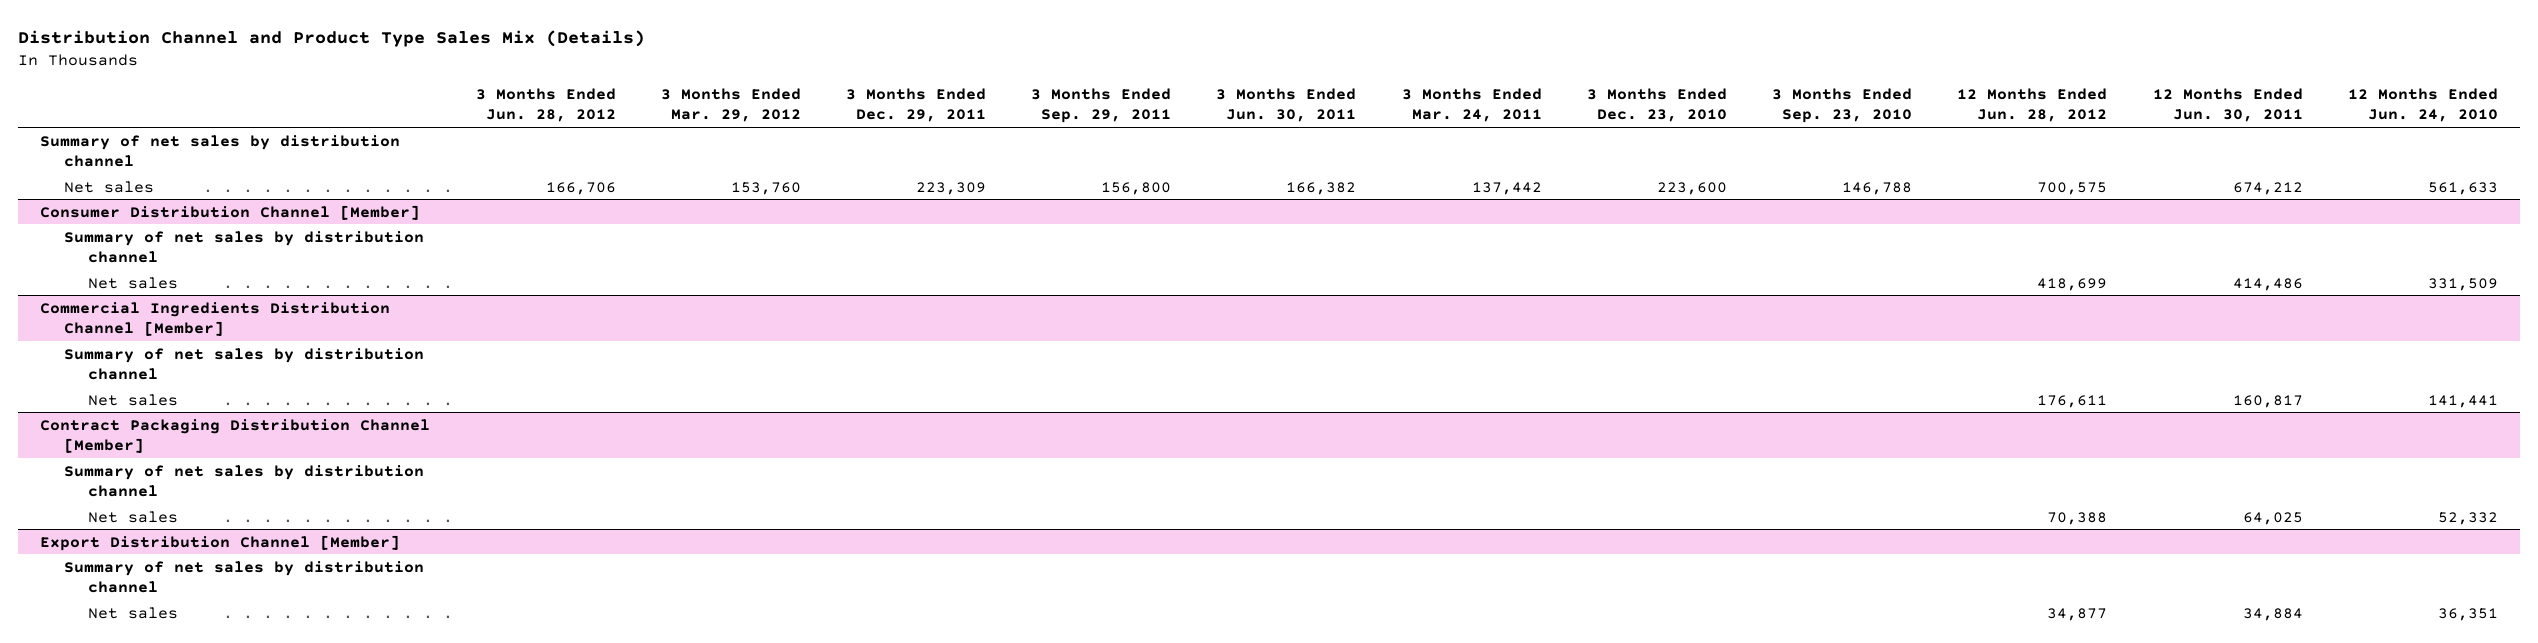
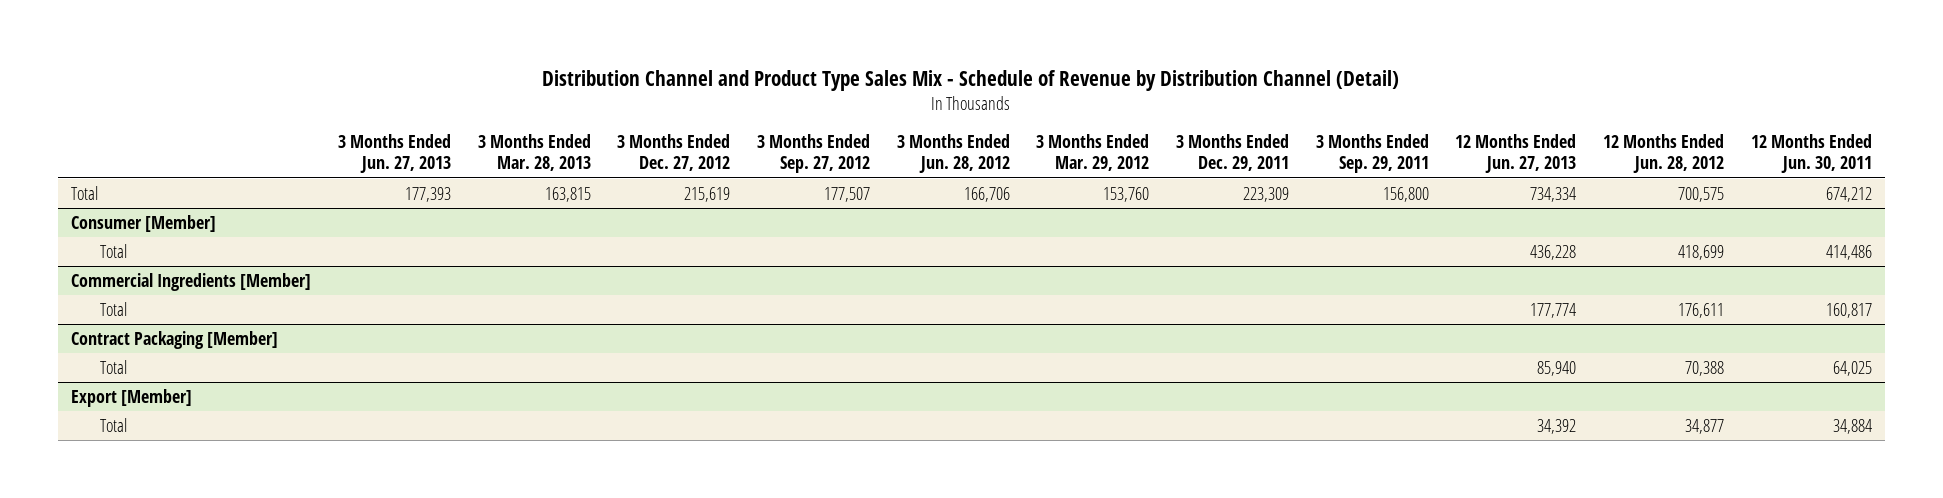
- Distribution Channel and Product Type Sales Mix (Details)
+ Distribution Channel and Product Type Sales Mix - Schedule of Revenue by Distribution Channel (Detail)
- | 3 Months Ended Jun. 28, 2012 | 3 Months Ended Mar. 29, 2012 | 3 Months Ended Dec. 29, 2011 | 3 Months Ended Sep. 29, 2011 | 3 Months Ended Jun. 30, 2011 | 3 Months Ended Mar. 24, 2011 | 3 Months Ended Dec. 23, 2010 | 3 Months Ended Sep. 23, 2010 | 12 Months Ended Jun. 28, 2012 | 12 Months Ended Jun. 30, 2011 | 12 Months Ended Jun. 24, 2010
+ | 3 Months Ended Jun. 27, 2013 | 3 Months Ended Mar. 28, 2013 | 3 Months Ended Dec. 27, 2012 | 3 Months Ended Sep. 27, 2012 | 3 Months Ended Jun. 28, 2012 | 3 Months Ended Mar. 29, 2012 | 3 Months Ended Dec. 29, 2011 | 3 Months Ended Sep. 29, 2011 | 12 Months Ended Jun. 27, 2013 | 12 Months Ended Jun. 28, 2012 | 12 Months Ended Jun. 30, 2011
- Summary of net sales by distribution channel
- Net sales | 166,706 | 153,760 | 223,309 | 156,800 | 166,382 | 137,442 | 223,600 | 146,788 | 700,575 | 674,212 | 561,633
- Consumer Distribution Channel [Member]
- Summary of net sales by distribution channel
- Net sales | | | | | | | | | 418,699 | 414,486 | 331,509
- Commercial Ingredients Distribution Channel [Member]
- Summary of net sales by distribution channel
- Net sales | | | | | | | | | 176,611 | 160,817 | 141,441
- Contract Packaging Distribution Channel [Member]
- Summary of net sales by distribution channel
- Net sales | | | | | | | | | 70,388 | 64,025 | 52,332
- Export Distribution Channel [Member]
- Summary of net sales by distribution channel
- Net sales | | | | | | | | | 34,877 | 34,884 | 36,351
+ Total | 177,393 | 163,815 | 215,619 | 177,507 | 166,706 | 153,760 | 223,309 | 156,800 | 734,334 | 700,575 | 674,212
+ Consumer [Member]
+ Total | | | | | | | | | 436,228 | 418,699 | 414,486
+ Commercial Ingredients [Member]
+ Total | | | | | | | | | 177,774 | 176,611 | 160,817
+ Contract Packaging [Member]
+ Total | | | | | | | | | 85,940 | 70,388 | 64,025
+ Export [Member]
+ Total | | | | | | | | | 34,392 | 34,877 | 34,884

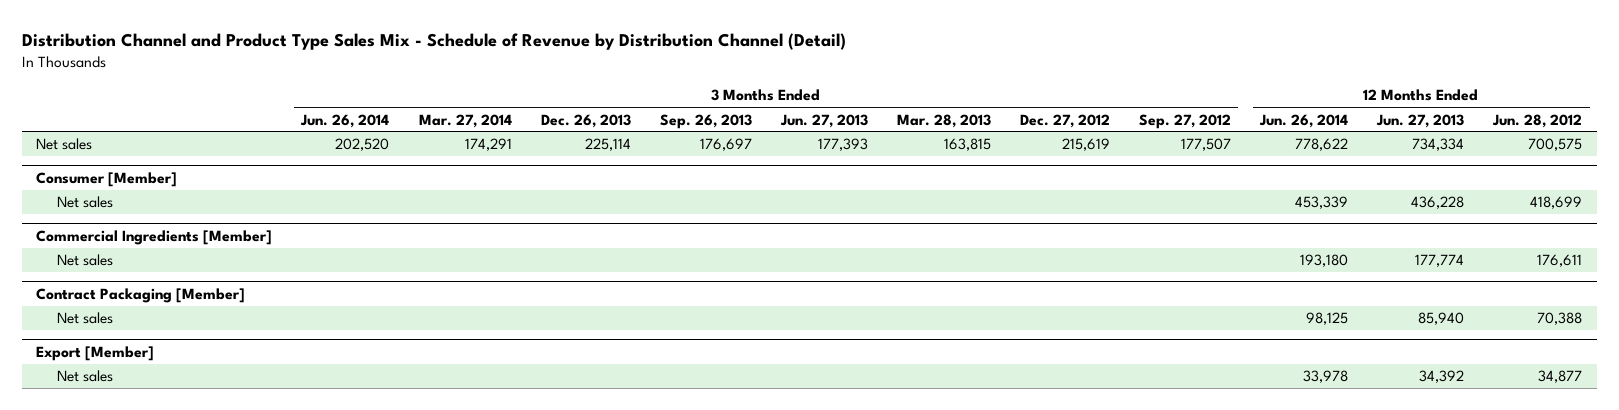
- | 3 Months Ended Jun. 27, 2013 | 3 Months Ended Mar. 28, 2013 | 3 Months Ended Dec. 27, 2012 | 3 Months Ended Sep. 27, 2012 | 3 Months Ended Jun. 28, 2012 | 3 Months Ended Mar. 29, 2012 | 3 Months Ended Dec. 29, 2011 | 3 Months Ended Sep. 29, 2011 | 12 Months Ended Jun. 27, 2013 | 12 Months Ended Jun. 28, 2012 | 12 Months Ended Jun. 30, 2011
+ | 3 Months Ended Jun. 26, 2014 | 3 Months Ended Mar. 27, 2014 | 3 Months Ended Dec. 26, 2013 | 3 Months Ended Sep. 26, 2013 | 3 Months Ended Jun. 27, 2013 | 3 Months Ended Mar. 28, 2013 | 3 Months Ended Dec. 27, 2012 | 3 Months Ended Sep. 27, 2012 | 12 Months Ended Jun. 26, 2014 | 12 Months Ended Jun. 27, 2013 | 12 Months Ended Jun. 28, 2012
- Total | 177,393 | 163,815 | 215,619 | 177,507 | 166,706 | 153,760 | 223,309 | 156,800 | 734,334 | 700,575 | 674,212
+ Net sales | 202,520 | 174,291 | 225,114 | 176,697 | 177,393 | 163,815 | 215,619 | 177,507 | 778,622 | 734,334 | 700,575
@ Consumer [Member]
- Total | | | | | | | | | 436,228 | 418,699 | 414,486
+ Net sales | | | | | | | | | 453,339 | 436,228 | 418,699
@ Commercial Ingredients [Member]
- Total | | | | | | | | | 177,774 | 176,611 | 160,817
+ Net sales | | | | | | | | | 193,180 | 177,774 | 176,611
@ Contract Packaging [Member]
- Total | | | | | | | | | 85,940 | 70,388 | 64,025
+ Net sales | | | | | | | | | 98,125 | 85,940 | 70,388
@ Export [Member]
- Total | | | | | | | | | 34,392 | 34,877 | 34,884
+ Net sales | | | | | | | | | 33,978 | 34,392 | 34,877

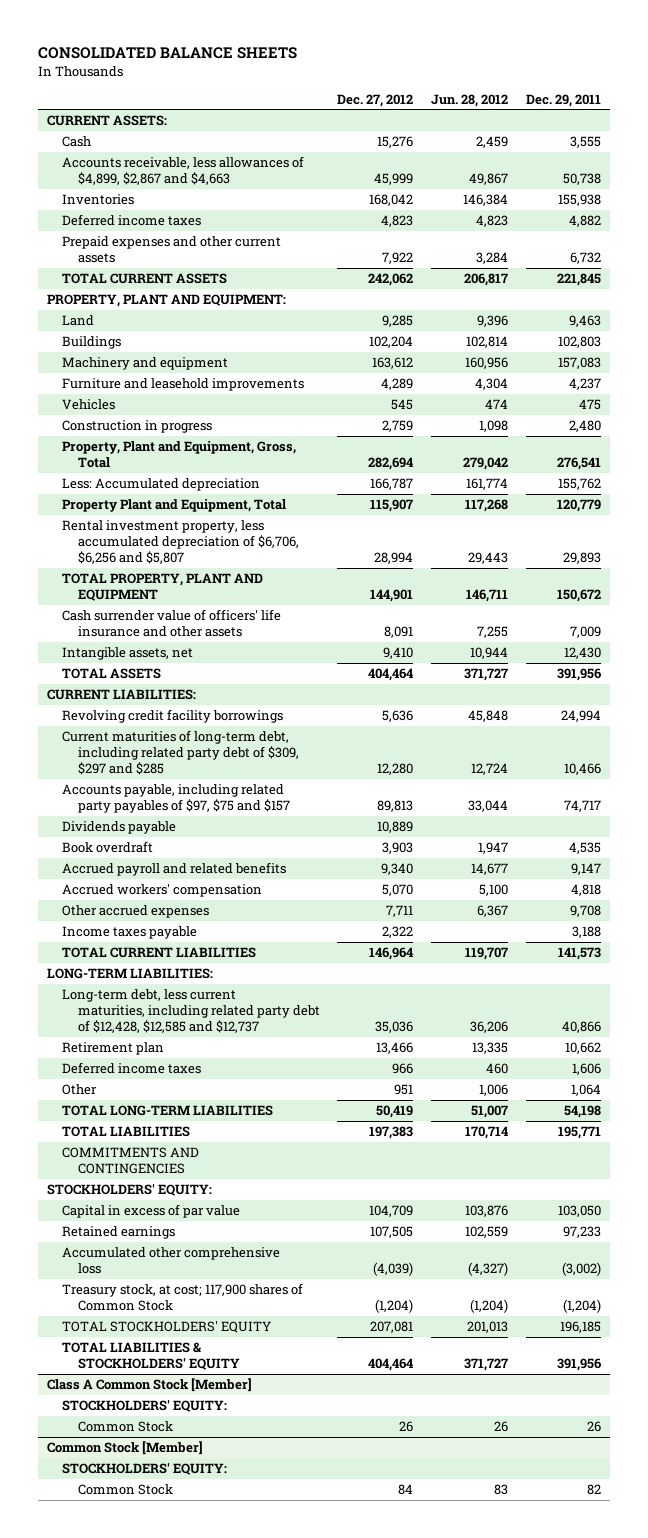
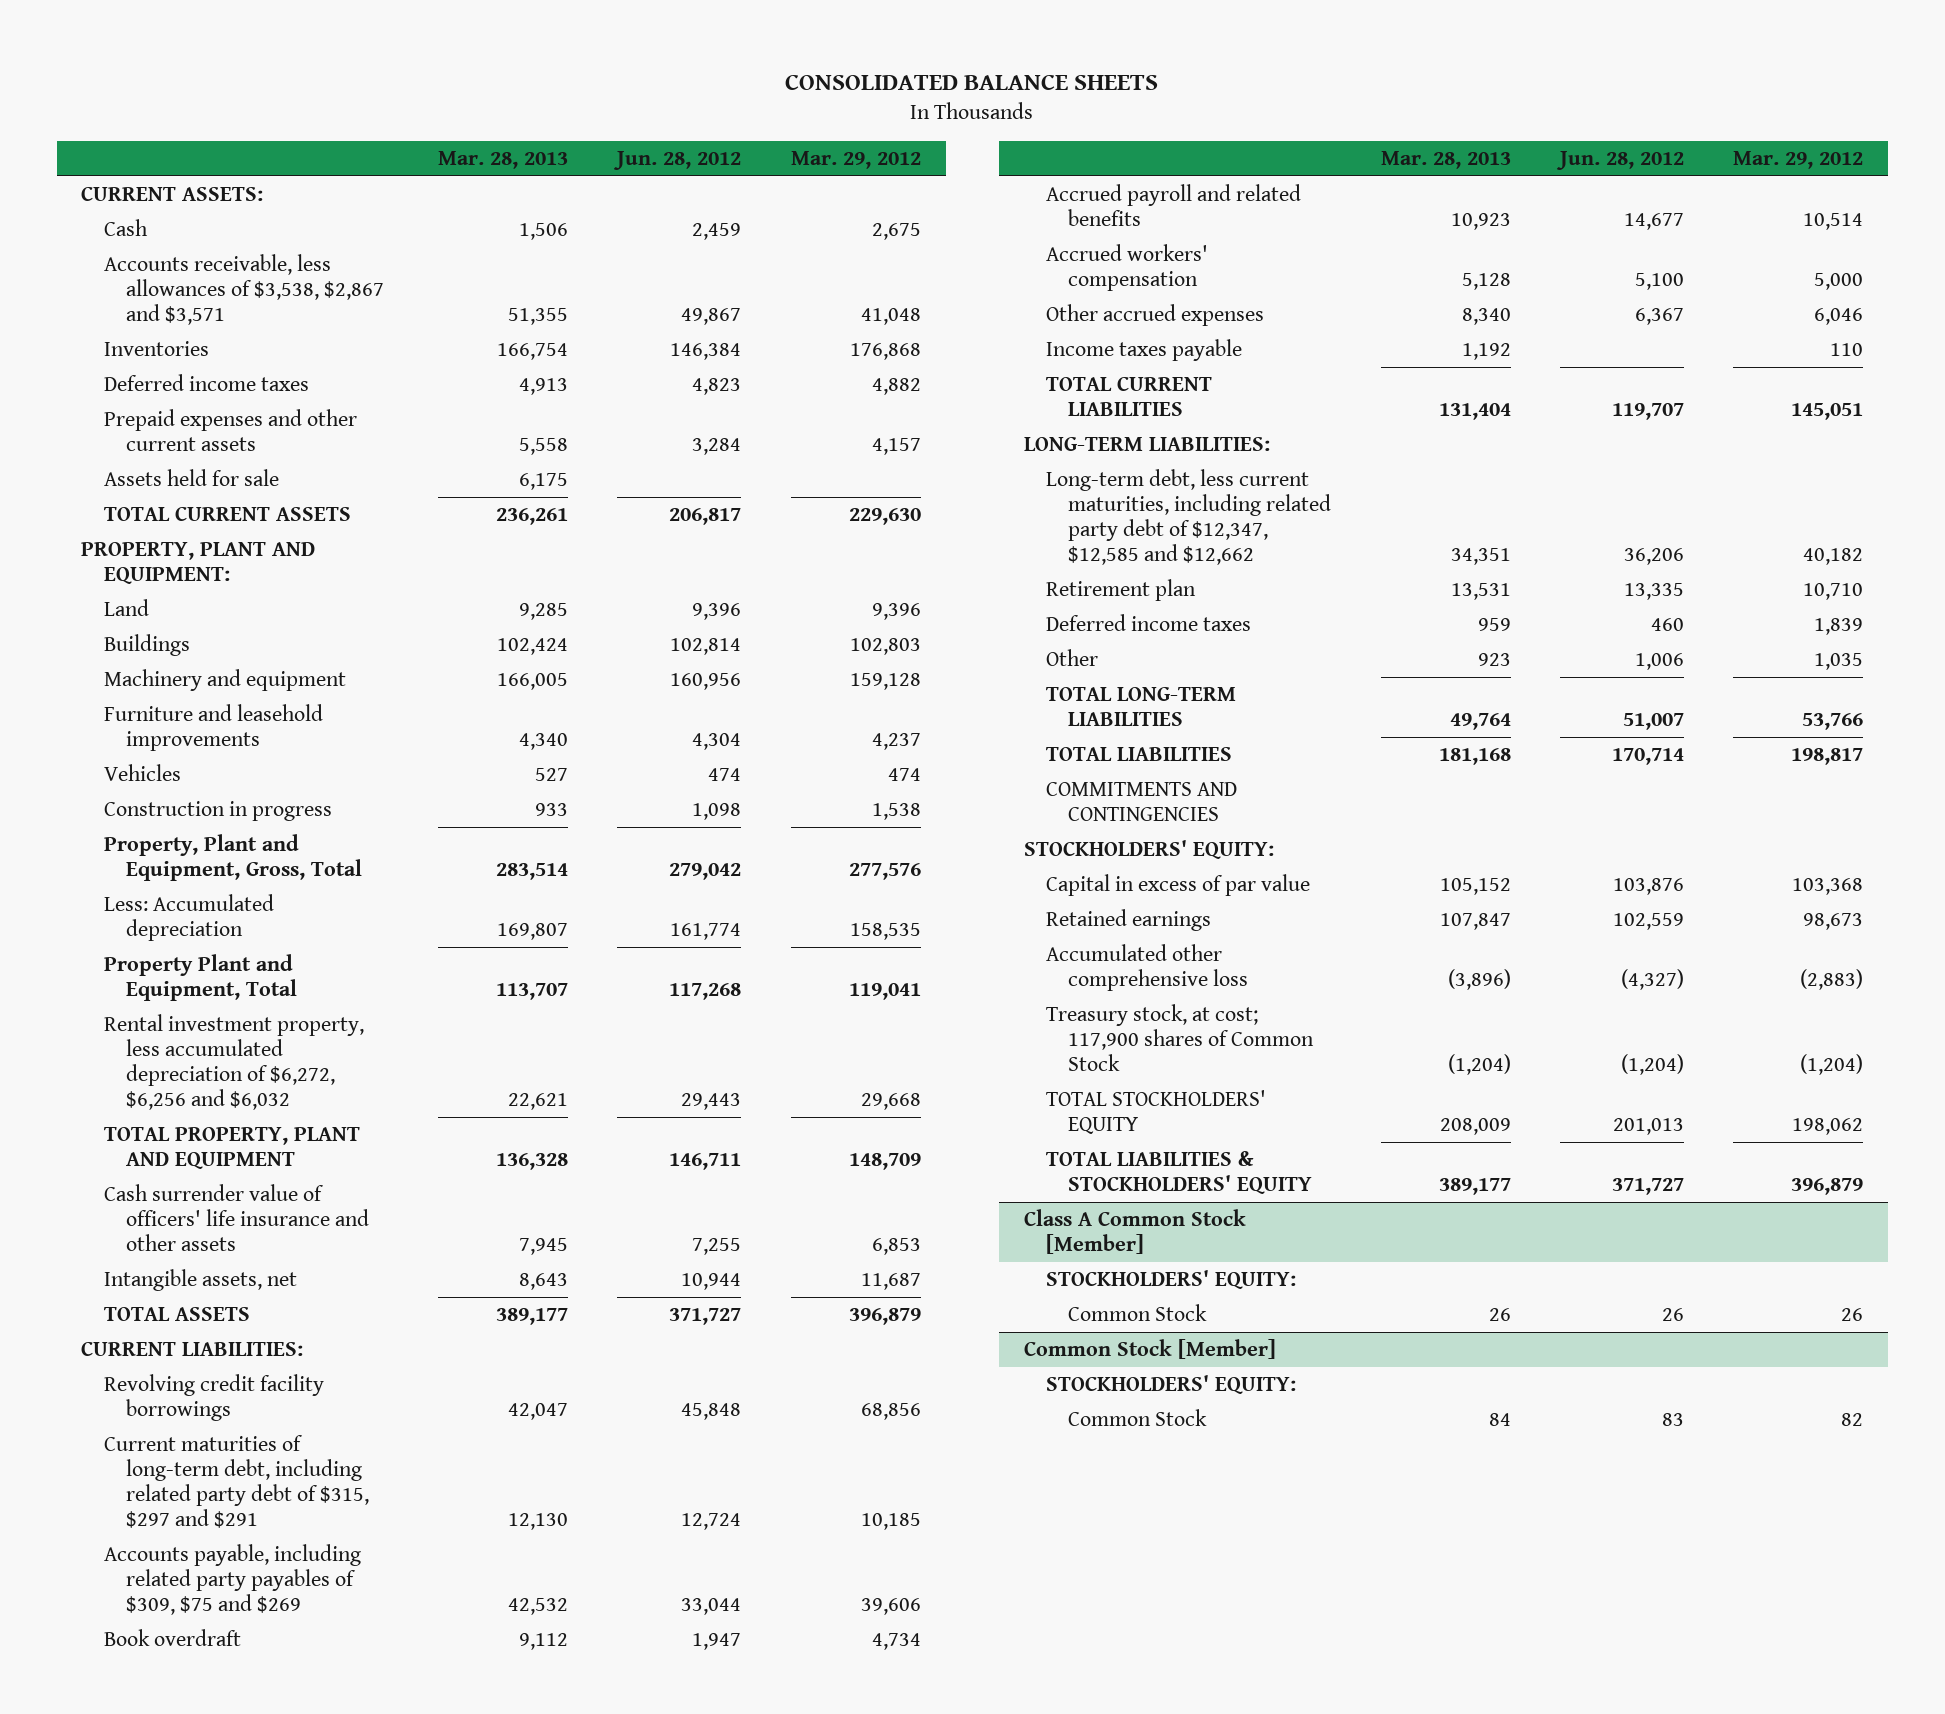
- | Dec. 27, 2012 | Jun. 28, 2012 | Dec. 29, 2011
+ | Mar. 28, 2013 | Jun. 28, 2012 | Mar. 29, 2012
- Accounts receivable, less allowances of $4,899, $2,867 and $4,663 | 45,999 | 49,867 | 50,738
+ Accounts receivable, less allowances of $3,538, $2,867 and $3,571 | 51,355 | 49,867 | 41,048
+ Assets held for sale | 6,175 | |
- Rental investment property, less accumulated depreciation of $6,706, $6,256 and $5,807 | 28,994 | 29,443 | 29,893
+ Rental investment property, less accumulated depreciation of $6,272, $6,256 and $6,032 | 22,621 | 29,443 | 29,668
- Current maturities of long-term debt, including related party debt of $309, $297 and $285 | 12,280 | 12,724 | 10,466
- Accounts payable, including related party payables of $97, $75 and $157 | 89,813 | 33,044 | 74,717
- Dividends payable | 10,889 | |
+ Current maturities of long-term debt, including related party debt of $315, $297 and $291 | 12,130 | 12,724 | 10,185
+ Accounts payable, including related party payables of $309, $75 and $269 | 42,532 | 33,044 | 39,606
- Long-term debt, less current maturities, including related party debt of $12,428, $12,585 and $12,737 | 35,036 | 36,206 | 40,866
+ Long-term debt, less current maturities, including related party debt of $12,347, $12,585 and $12,662 | 34,351 | 36,206 | 40,182

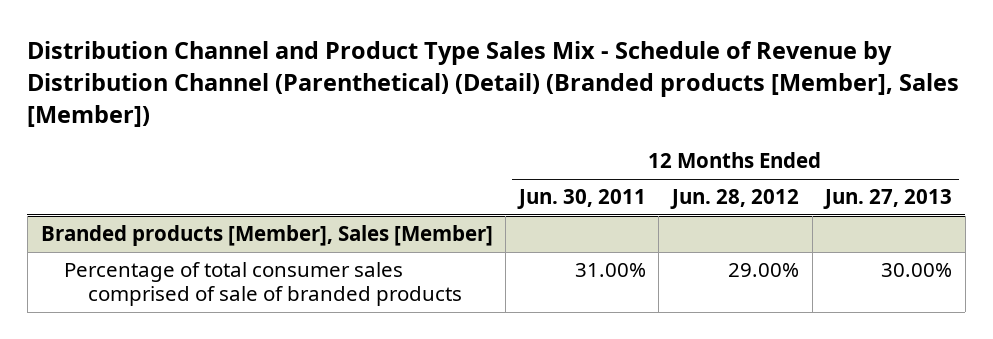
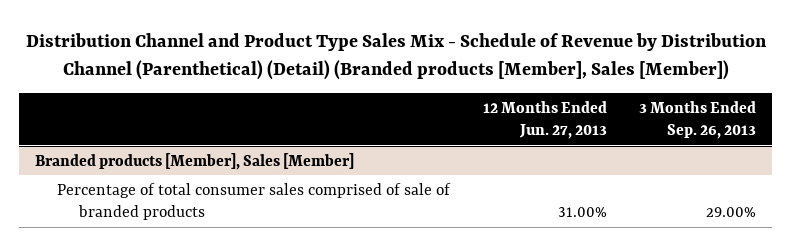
- | 12 Months Ended Jun. 30, 2011 | 12 Months Ended Jun. 28, 2012 | 12 Months Ended Jun. 27, 2013
+ | 12 Months Ended Jun. 27, 2013 | 3 Months Ended Sep. 26, 2013
@ Branded products [Member], Sales [Member]
- Percentage of total consumer sales comprised of sale of branded products | 31.00% | 29.00% | 30.00%
+ Percentage of total consumer sales comprised of sale of branded products | 31.00% | 29.00%

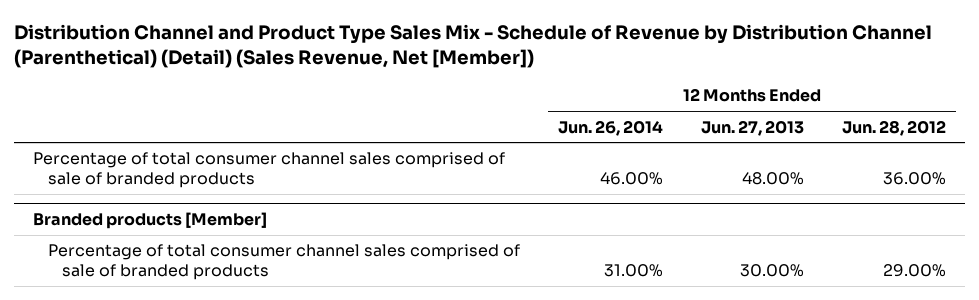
- Distribution Channel and Product Type Sales Mix - Schedule of Revenue by Distribution Channel (Parenthetical) (Detail) (Branded products [Member], Sales [Member])
+ Distribution Channel and Product Type Sales Mix - Schedule of Revenue by Distribution Channel (Parenthetical) (Detail) (Sales Revenue, Net [Member])
- | 12 Months Ended Jun. 27, 2013 | 3 Months Ended Sep. 26, 2013
+ | 12 Months Ended Jun. 26, 2014 | 12 Months Ended Jun. 27, 2013 | 12 Months Ended Jun. 28, 2012
- Branded products [Member], Sales [Member]
- Percentage of total consumer sales comprised of sale of branded products | 31.00% | 29.00%
+ Percentage of total consumer channel sales comprised of sale of branded products | 46.00% | 48.00% | 36.00%
+ Branded products [Member]
+ Percentage of total consumer channel sales comprised of sale of branded products | 31.00% | 30.00% | 29.00%

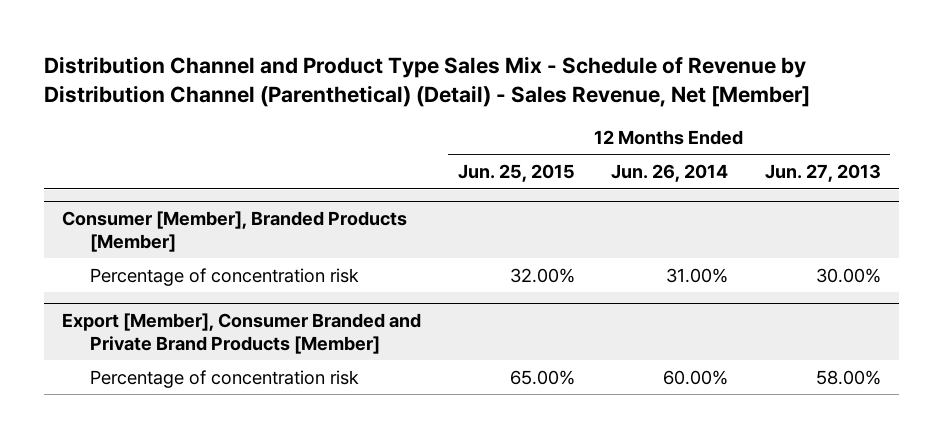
- Distribution Channel and Product Type Sales Mix - Schedule of Revenue by Distribution Channel (Parenthetical) (Detail) (Sales Revenue, Net [Member])
+ Distribution Channel and Product Type Sales Mix - Schedule of Revenue by Distribution Channel (Parenthetical) (Detail) - Sales Revenue, Net [Member]
- | 12 Months Ended Jun. 26, 2014 | 12 Months Ended Jun. 27, 2013 | 12 Months Ended Jun. 28, 2012
+ | 12 Months Ended Jun. 25, 2015 | 12 Months Ended Jun. 26, 2014 | 12 Months Ended Jun. 27, 2013
- Percentage of total consumer channel sales comprised of sale of branded products | 46.00% | 48.00% | 36.00%
- Branded products [Member]
- Percentage of total consumer channel sales comprised of sale of branded products | 31.00% | 30.00% | 29.00%
+ Consumer [Member], Branded Products [Member]
+ Percentage of concentration risk | 32.00% | 31.00% | 30.00%
+ Export [Member], Consumer Branded and Private Brand Products [Member]
+ Percentage of concentration risk | 65.00% | 60.00% | 58.00%

